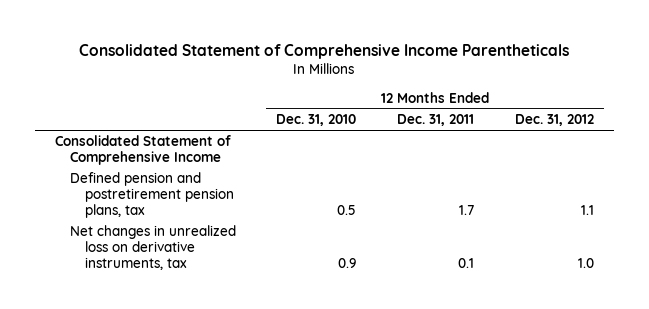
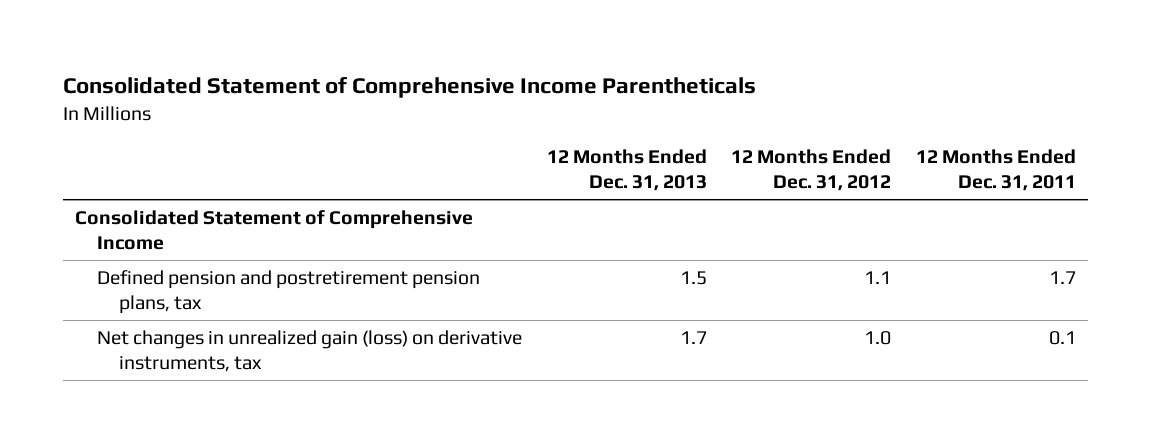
- | 12 Months Ended Dec. 31, 2010 | 12 Months Ended Dec. 31, 2011 | 12 Months Ended Dec. 31, 2012
+ | 12 Months Ended Dec. 31, 2013 | 12 Months Ended Dec. 31, 2012 | 12 Months Ended Dec. 31, 2011
- Net changes in unrealized loss on derivative instruments, tax | 0.9 | 0.1 | 1.0
+ Net changes in unrealized gain (loss) on derivative instruments, tax | 1.7 | 1.0 | 0.1

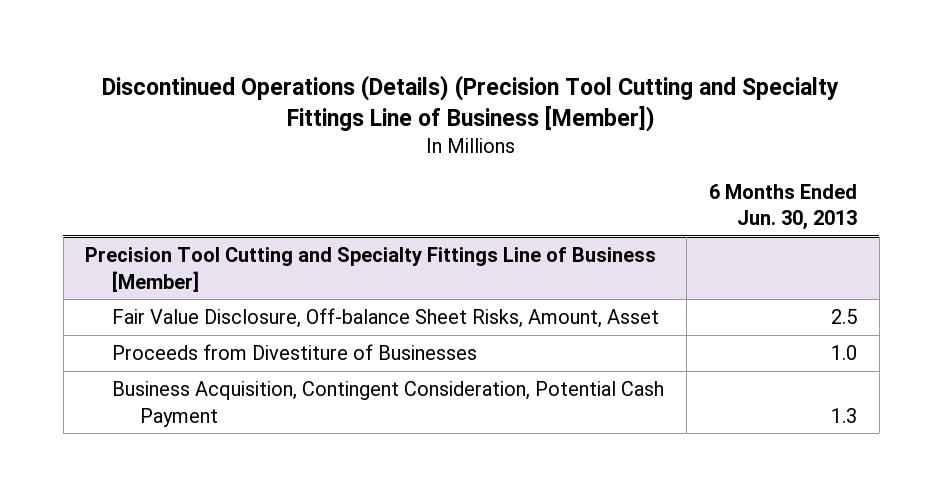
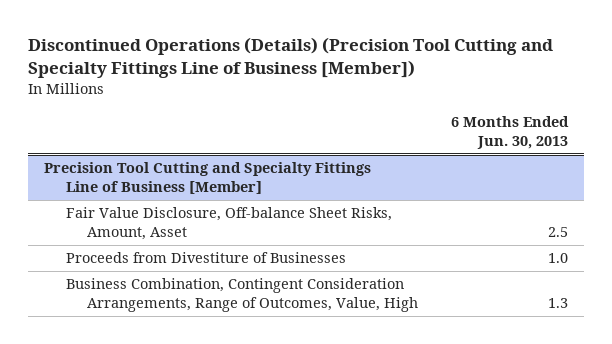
@ Precision Tool Cutting and Specialty Fittings Line of Business [Member]
- Business Acquisition, Contingent Consideration, Potential Cash Payment | 1.3
+ Business Combination, Contingent Consideration Arrangements, Range of Outcomes, Value, High | 1.3

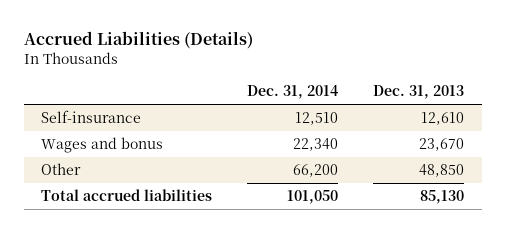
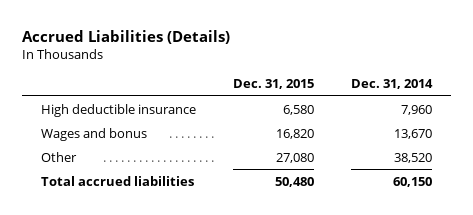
- | Dec. 31, 2014 | Dec. 31, 2013
+ | Dec. 31, 2015 | Dec. 31, 2014
- Self-insurance | 12,510 | 12,610
- Wages and bonus | 22,340 | 23,670
- Other | 66,200 | 48,850
- Total accrued liabilities | 101,050 | 85,130
+ High deductible insurance | 6,580 | 7,960
+ Wages and bonus | 16,820 | 13,670
+ Other | 27,080 | 38,520
+ Total accrued liabilities | 50,480 | 60,150

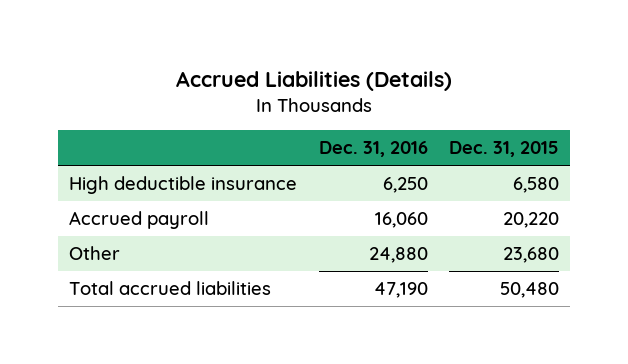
- | Dec. 31, 2015 | Dec. 31, 2014
+ | Dec. 31, 2016 | Dec. 31, 2015
- Wages and bonus | 16,820 | 13,670
- Other | 27,080 | 38,520
+ Accrued payroll | 16,060 | 20,220
+ Other | 24,880 | 23,680

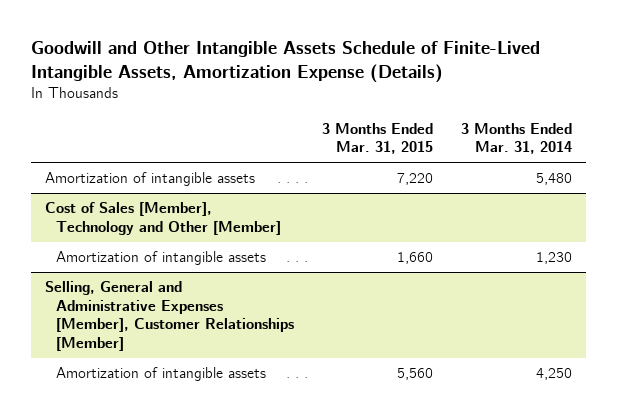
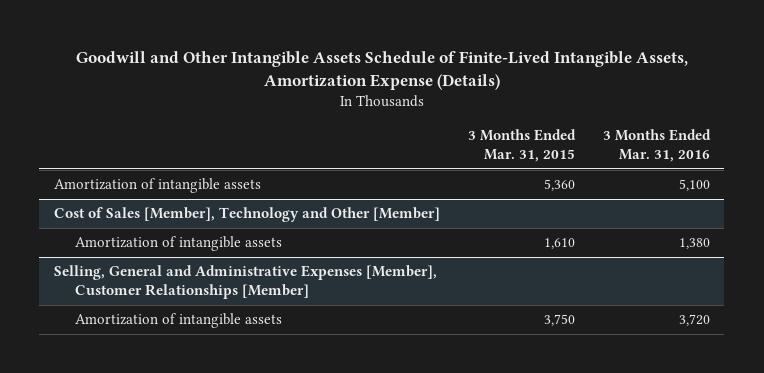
- | 3 Months Ended Mar. 31, 2015 | 3 Months Ended Mar. 31, 2014
+ | 3 Months Ended Mar. 31, 2015 | 3 Months Ended Mar. 31, 2016
- Amortization of intangible assets | 7,220 | 5,480
+ Amortization of intangible assets | 5,360 | 5,100
@ Cost of Sales [Member], Technology and Other [Member]
- Amortization of intangible assets | 1,660 | 1,230
+ Amortization of intangible assets | 1,610 | 1,380
@ Selling, General and Administrative Expenses [Member], Customer Relationships [Member]
- Amortization of intangible assets | 5,560 | 4,250
+ Amortization of intangible assets | 3,750 | 3,720

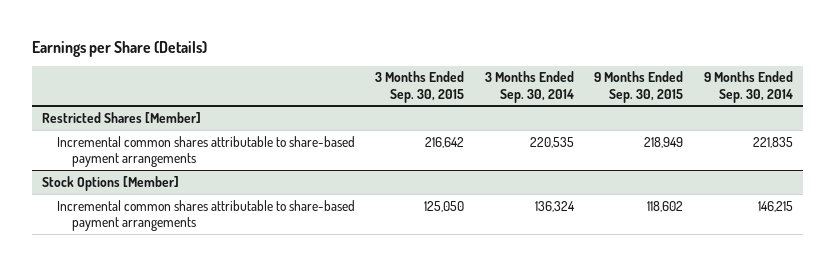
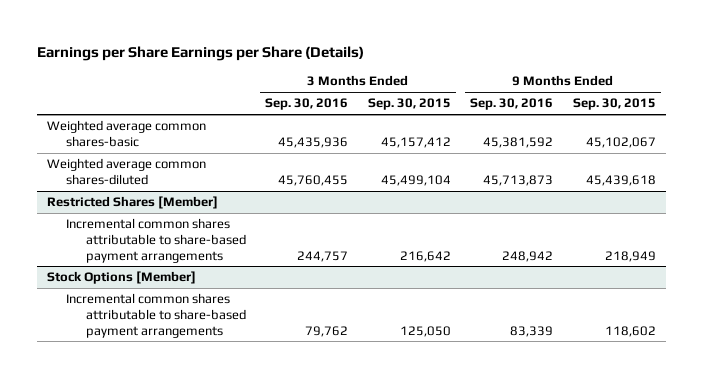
- Earnings per Share (Details)
+ Earnings per Share Earnings per Share (Details)
- | 3 Months Ended Sep. 30, 2015 | 3 Months Ended Sep. 30, 2014 | 9 Months Ended Sep. 30, 2015 | 9 Months Ended Sep. 30, 2014
+ | 3 Months Ended Sep. 30, 2016 | 3 Months Ended Sep. 30, 2015 | 9 Months Ended Sep. 30, 2016 | 9 Months Ended Sep. 30, 2015
+ Weighted average common shares-basic | 45,435,936 | 45,157,412 | 45,381,592 | 45,102,067
+ Weighted average common shares-diluted | 45,760,455 | 45,499,104 | 45,713,873 | 45,439,618

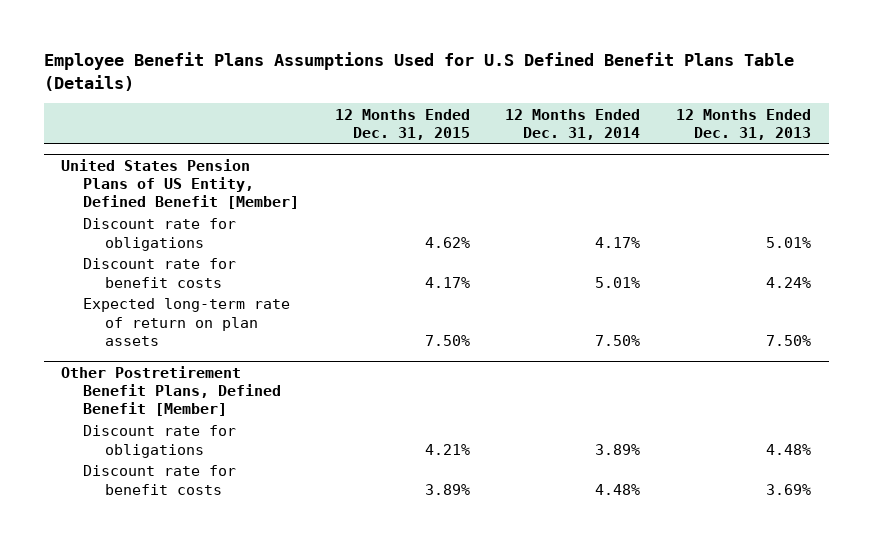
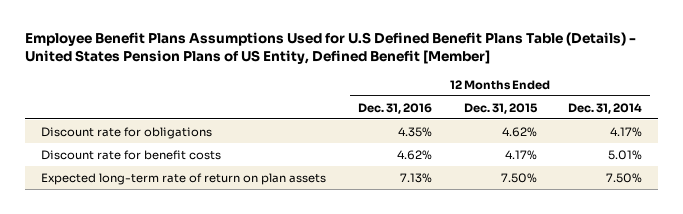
- Employee Benefit Plans Assumptions Used for U.S Defined Benefit Plans Table (Details)
+ Employee Benefit Plans Assumptions Used for U.S Defined Benefit Plans Table (Details) - United States Pension Plans of US Entity, Defined Benefit [Member]
- | 12 Months Ended Dec. 31, 2015 | 12 Months Ended Dec. 31, 2014 | 12 Months Ended Dec. 31, 2013
+ | 12 Months Ended Dec. 31, 2016 | 12 Months Ended Dec. 31, 2015 | 12 Months Ended Dec. 31, 2014
- United States Pension Plans of US Entity, Defined Benefit [Member]
- Other Postretirement Benefit Plans, Defined Benefit [Member]
- Discount rate for obligations | 4.21% | 3.89% | 4.48%
- Discount rate for benefit costs | 3.89% | 4.48% | 3.69%

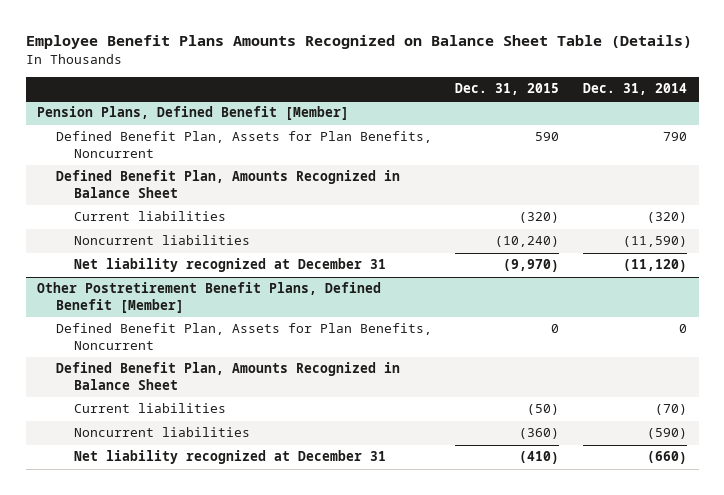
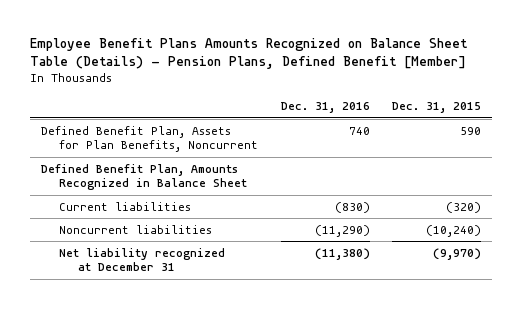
- Employee Benefit Plans Amounts Recognized on Balance Sheet Table (Details)
+ Employee Benefit Plans Amounts Recognized on Balance Sheet Table (Details) - Pension Plans, Defined Benefit [Member]
- | Dec. 31, 2015 | Dec. 31, 2014
+ | Dec. 31, 2016 | Dec. 31, 2015
- Pension Plans, Defined Benefit [Member]
- Other Postretirement Benefit Plans, Defined Benefit [Member]
- Defined Benefit Plan, Assets for Plan Benefits, Noncurrent | 0 | 0
- Defined Benefit Plan, Amounts Recognized in Balance Sheet
- Current liabilities | (50) | (70)
- Noncurrent liabilities | (360) | (590)
- Net liability recognized at December 31 | (410) | (660)

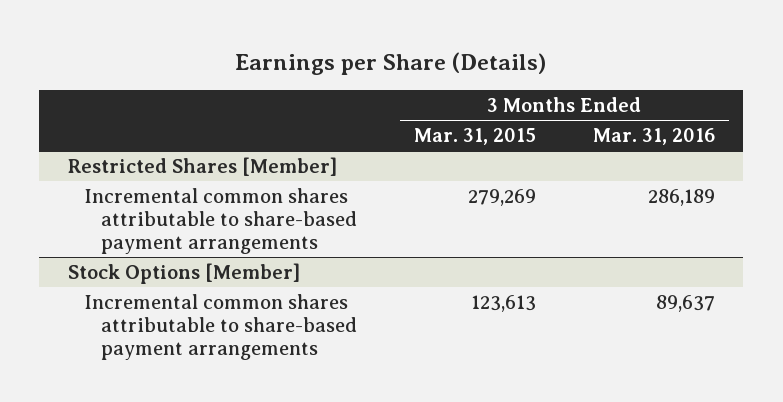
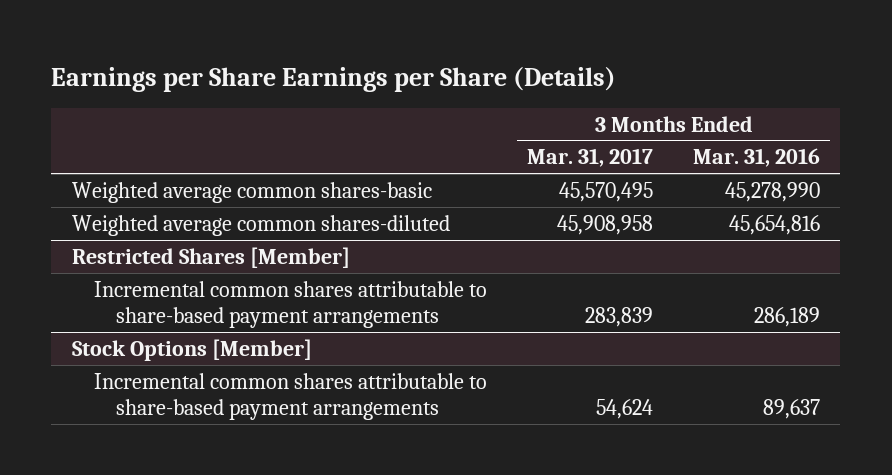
- Earnings per Share (Details)
+ Earnings per Share Earnings per Share (Details)
- | 3 Months Ended Mar. 31, 2015 | 3 Months Ended Mar. 31, 2016
+ | 3 Months Ended Mar. 31, 2017 | 3 Months Ended Mar. 31, 2016
+ Weighted average common shares-basic | 45,570,495 | 45,278,990
+ Weighted average common shares-diluted | 45,908,958 | 45,654,816

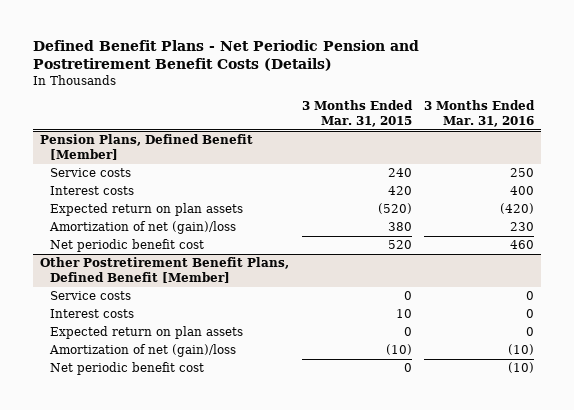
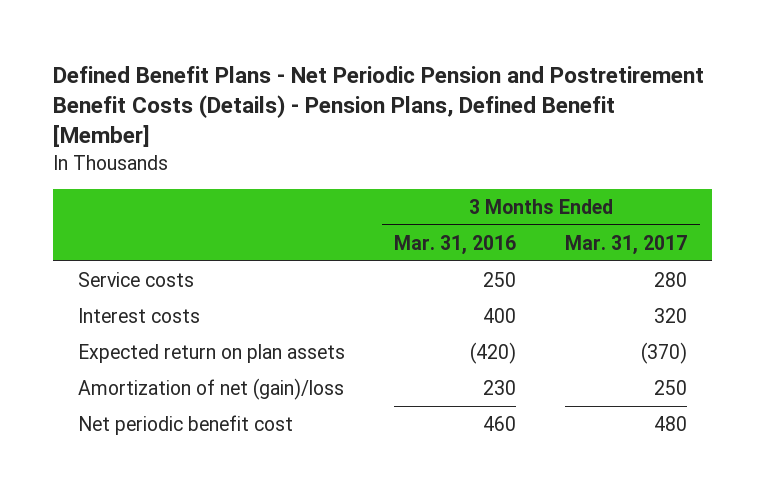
- Defined Benefit Plans - Net Periodic Pension and Postretirement Benefit Costs (Details)
+ Defined Benefit Plans - Net Periodic Pension and Postretirement Benefit Costs (Details) - Pension Plans, Defined Benefit [Member]
- | 3 Months Ended Mar. 31, 2015 | 3 Months Ended Mar. 31, 2016
+ | 3 Months Ended Mar. 31, 2016 | 3 Months Ended Mar. 31, 2017
- Pension Plans, Defined Benefit [Member]
- Other Postretirement Benefit Plans, Defined Benefit [Member]
- Service costs | 0 | 0
- Interest costs | 10 | 0
- Expected return on plan assets | 0 | 0
- Amortization of net (gain)/loss | (10) | (10)
- Net periodic benefit cost | 0 | (10)

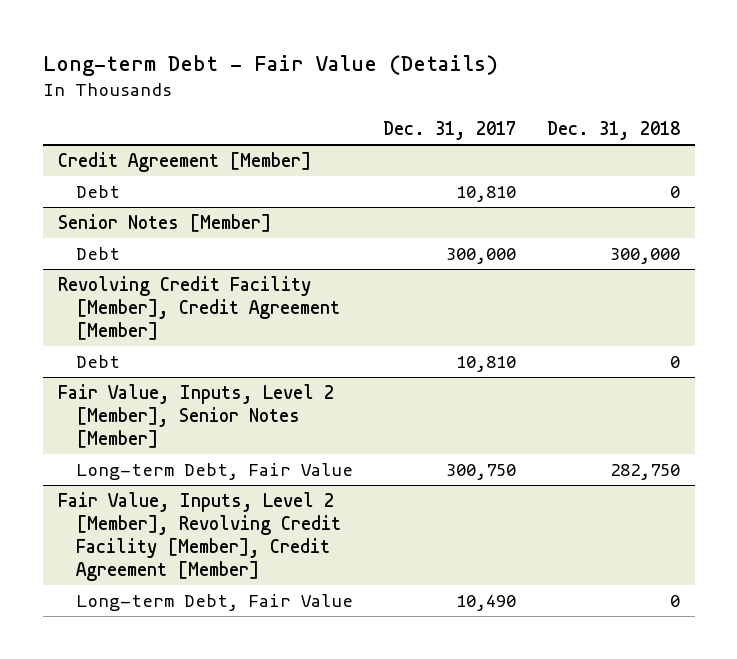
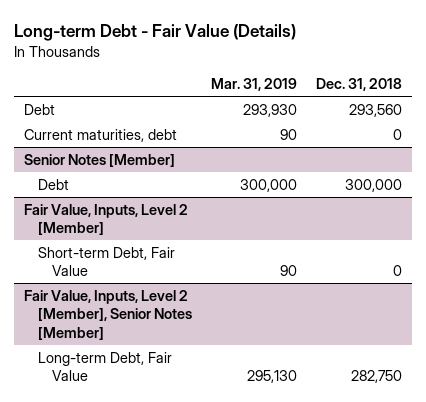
- | Dec. 31, 2017 | Dec. 31, 2018
+ | Mar. 31, 2019 | Dec. 31, 2018
- Credit Agreement [Member]
- Debt | 10,810 | 0
+ Debt | 293,930 | 293,560
+ Current maturities, debt | 90 | 0
- Revolving Credit Facility [Member], Credit Agreement [Member]
- Debt | 10,810 | 0
+ Fair Value, Inputs, Level 2 [Member]
+ Short-term Debt, Fair Value | 90 | 0
- Fair Value, Inputs, Level 2 [Member], Revolving Credit Facility [Member], Credit Agreement [Member]
- Long-term Debt, Fair Value | 10,490 | 0

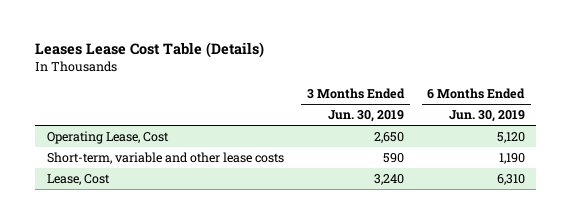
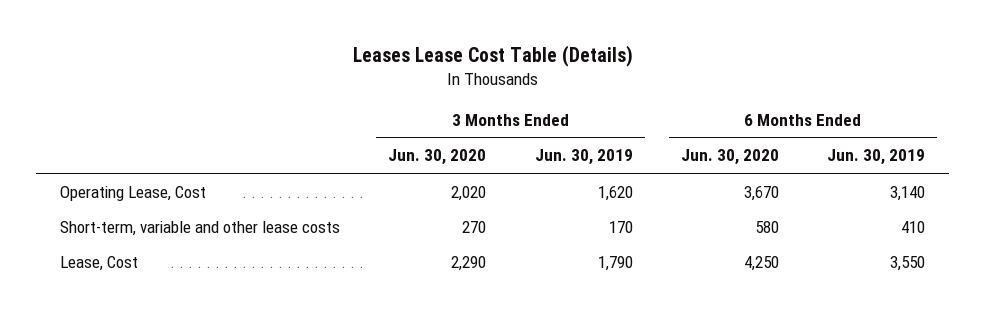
- | 3 Months Ended Jun. 30, 2019 | 6 Months Ended Jun. 30, 2019
+ | 3 Months Ended Jun. 30, 2020 | 3 Months Ended Jun. 30, 2019 | 6 Months Ended Jun. 30, 2020 | 6 Months Ended Jun. 30, 2019
- Operating Lease, Cost | 2,650 | 5,120
- Short-term, variable and other lease costs | 590 | 1,190
- Lease, Cost | 3,240 | 6,310
+ Operating Lease, Cost | 2,020 | 1,620 | 3,670 | 3,140
+ Short-term, variable and other lease costs | 270 | 170 | 580 | 410
+ Lease, Cost | 2,290 | 1,790 | 4,250 | 3,550

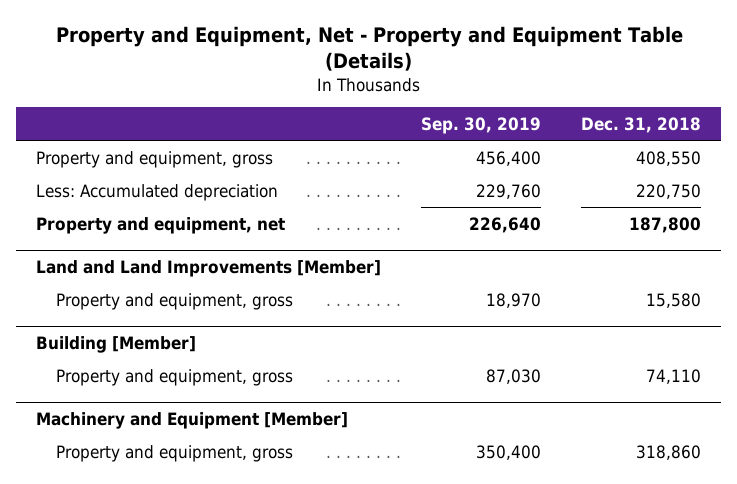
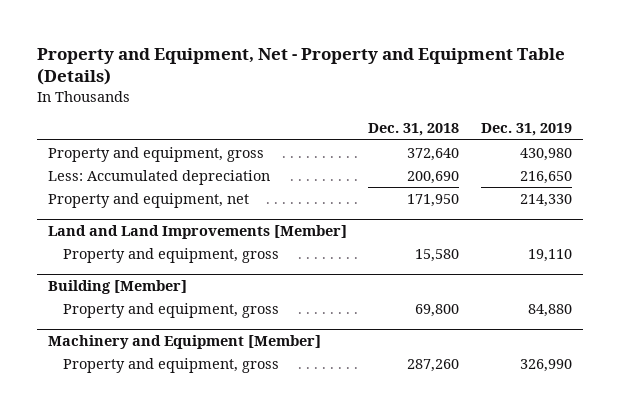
- | Sep. 30, 2019 | Dec. 31, 2018
+ | Dec. 31, 2018 | Dec. 31, 2019
- Property and equipment, gross | 456,400 | 408,550
- Less: Accumulated depreciation | 229,760 | 220,750
- Property and equipment, net | 226,640 | 187,800
+ Property and equipment, gross | 372,640 | 430,980
+ Less: Accumulated depreciation | 200,690 | 216,650
+ Property and equipment, net | 171,950 | 214,330
@ Building [Member]
- Property and equipment, gross | 87,030 | 74,110
+ Property and equipment, gross | 69,800 | 84,880
@ Machinery and Equipment [Member]
- Property and equipment, gross | 350,400 | 318,860
+ Property and equipment, gross | 287,260 | 326,990

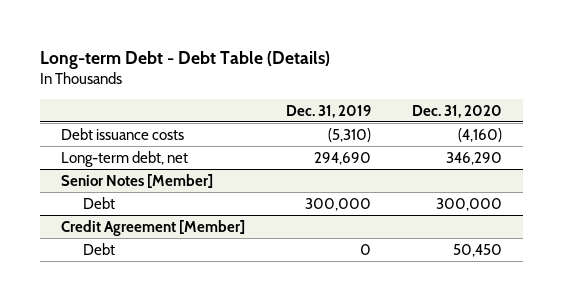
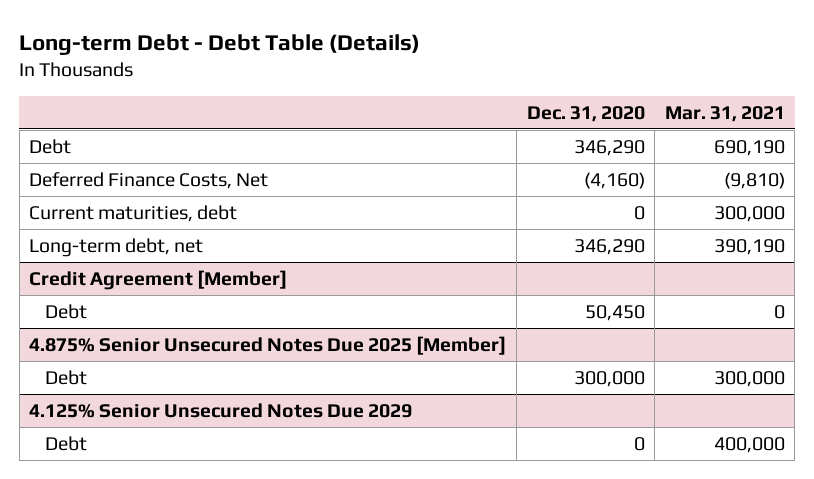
- | Dec. 31, 2019 | Dec. 31, 2020
+ | Dec. 31, 2020 | Mar. 31, 2021
- Debt issuance costs | (5,310) | (4,160)
+ Debt | 346,290 | 690,190
+ Deferred Finance Costs, Net | (4,160) | (9,810)
+ Current maturities, debt | 0 | 300,000
- Senior Notes [Member]
- Debt | 300,000 | 300,000
+ 4.875% Senior Unsecured Notes Due 2025 [Member]
+ Debt | 300,000 | 300,000
+ 4.125% Senior Unsecured Notes Due 2029
+ Debt | 0 | 400,000

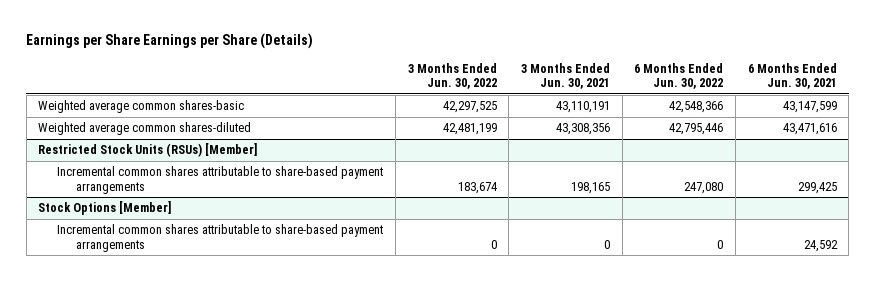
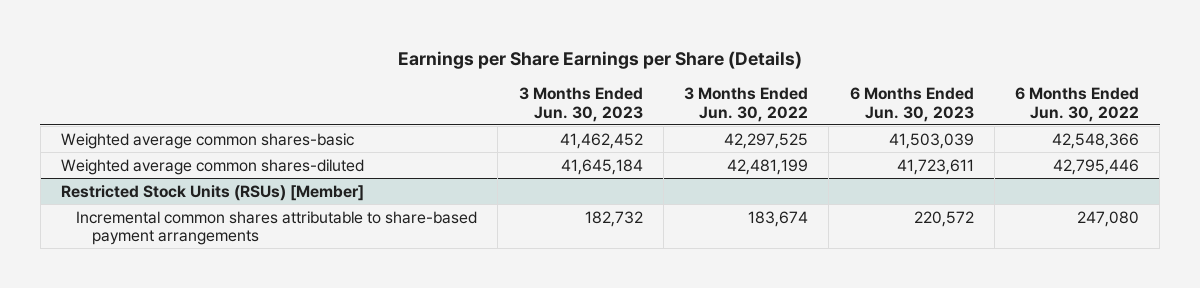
- | 3 Months Ended Jun. 30, 2022 | 3 Months Ended Jun. 30, 2021 | 6 Months Ended Jun. 30, 2022 | 6 Months Ended Jun. 30, 2021
+ | 3 Months Ended Jun. 30, 2023 | 3 Months Ended Jun. 30, 2022 | 6 Months Ended Jun. 30, 2023 | 6 Months Ended Jun. 30, 2022
- Stock Options [Member]
- Incremental common shares attributable to share-based payment arrangements | 0 | 0 | 0 | 24,592

